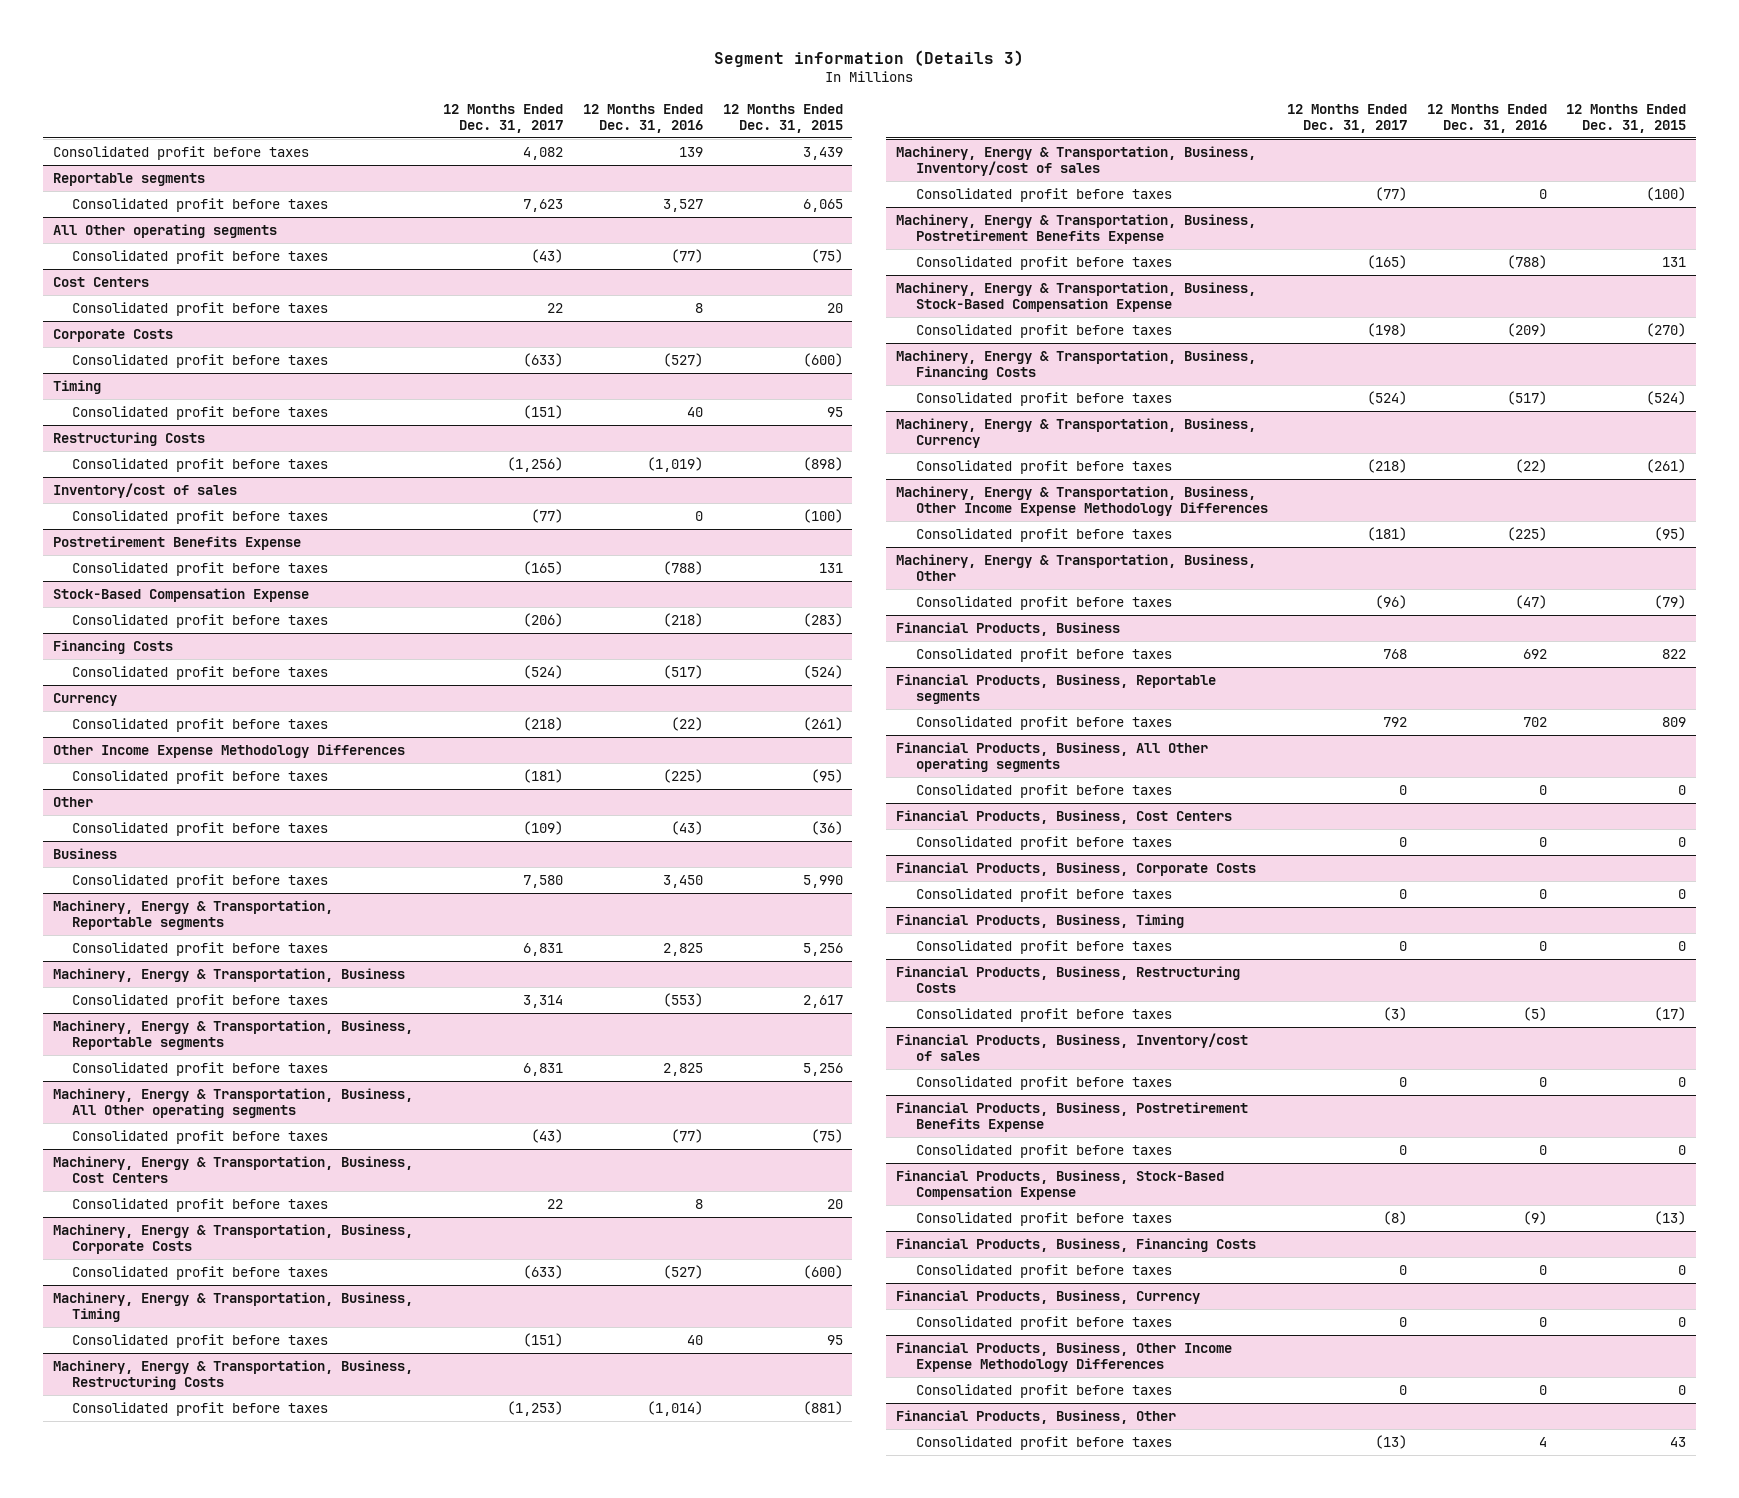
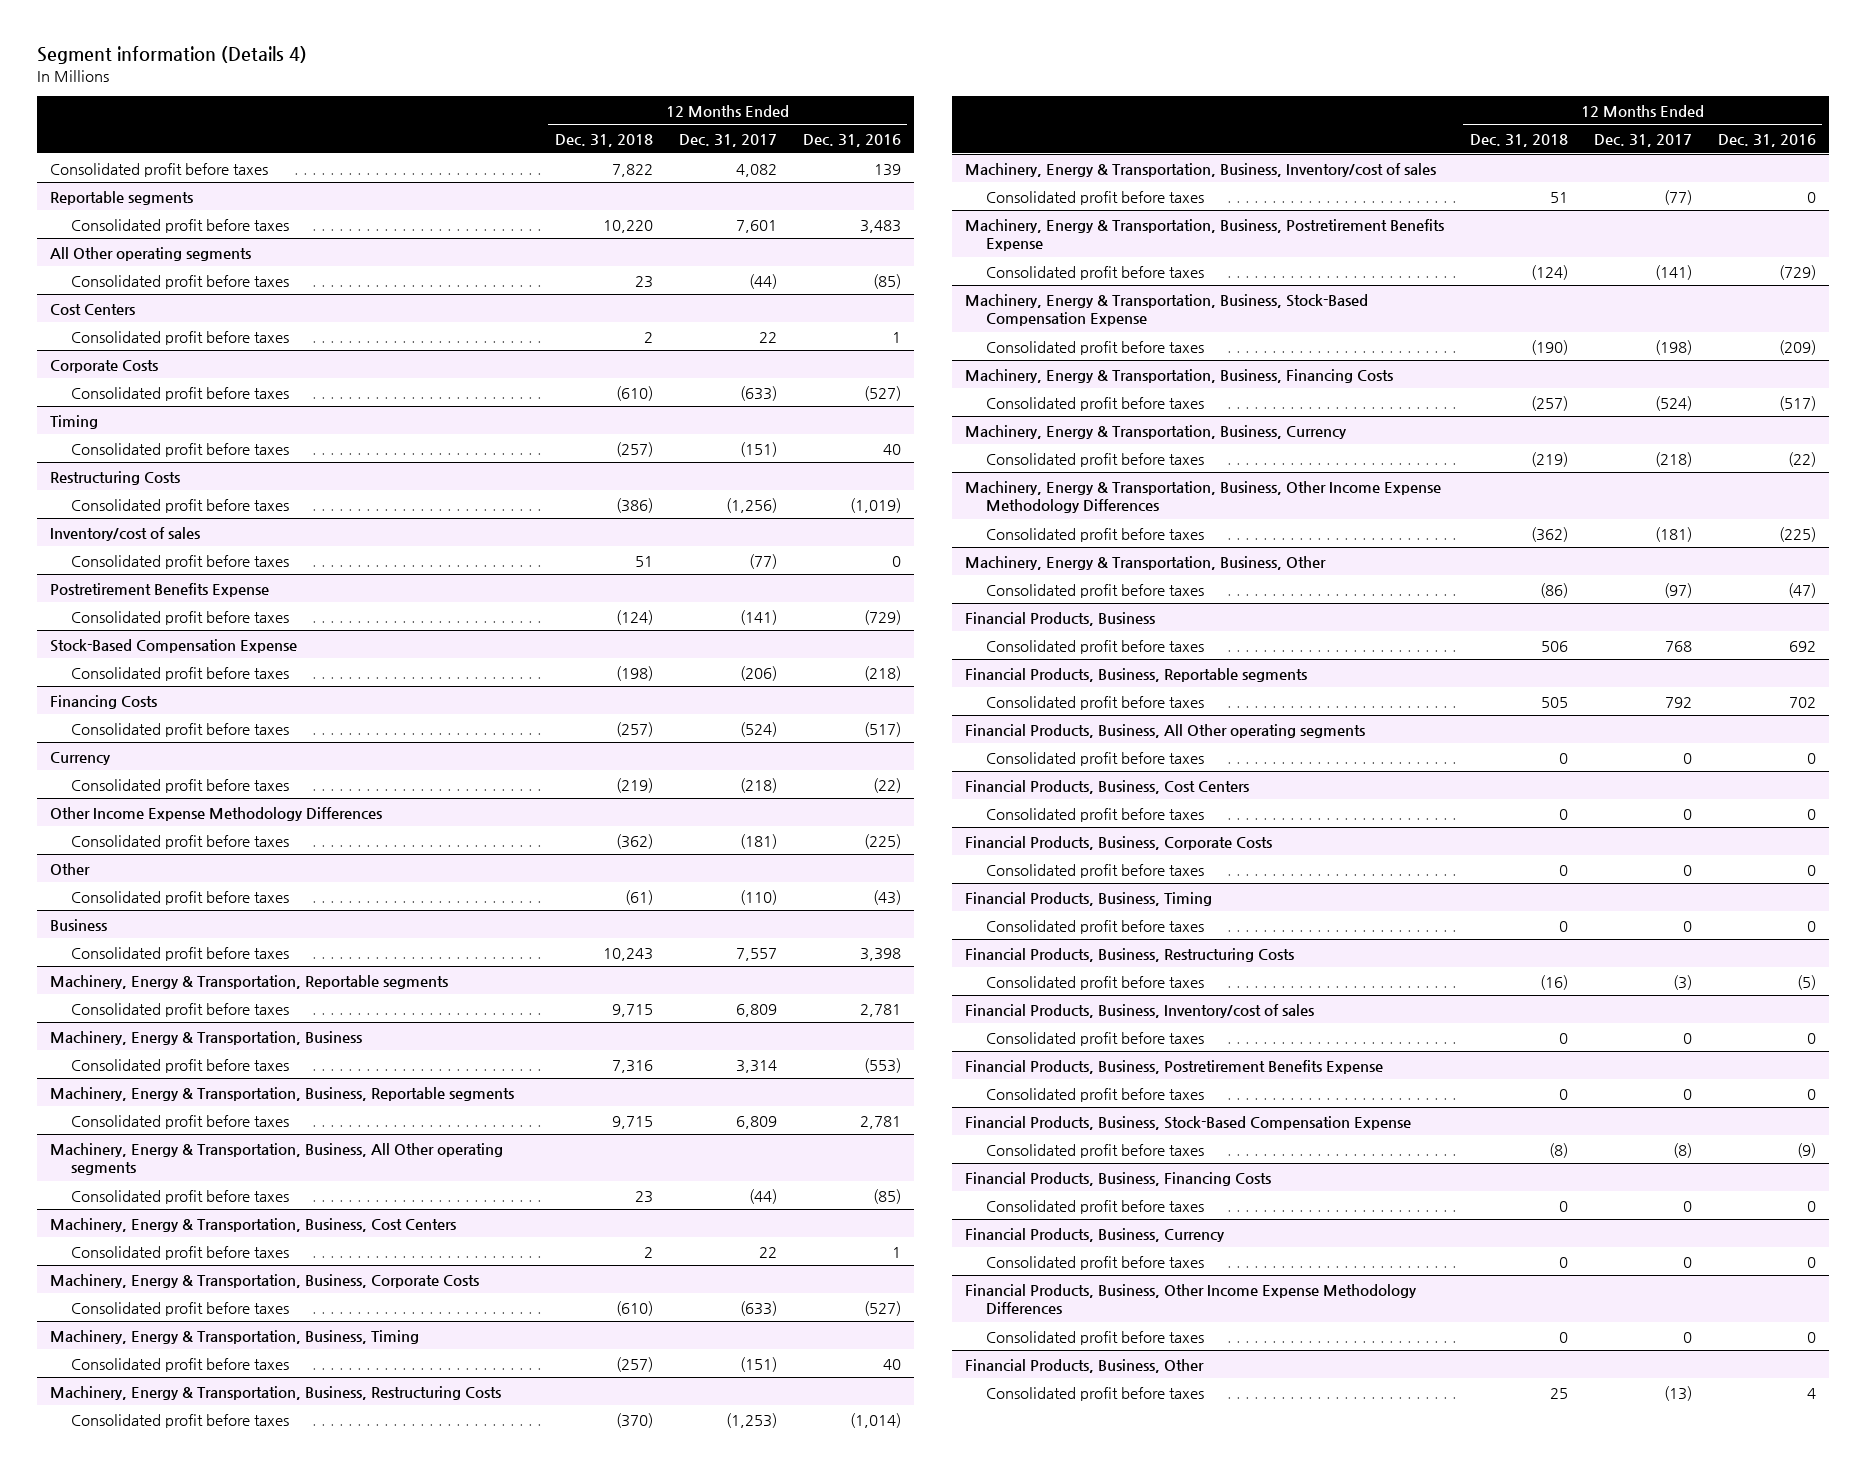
- Segment information (Details 3)
+ Segment information (Details 4)
- | 12 Months Ended Dec. 31, 2017 | 12 Months Ended Dec. 31, 2016 | 12 Months Ended Dec. 31, 2015
+ | 12 Months Ended Dec. 31, 2018 | 12 Months Ended Dec. 31, 2017 | 12 Months Ended Dec. 31, 2016
@ Reportable segments
- Consolidated profit before taxes | 7,623 | 3,527 | 6,065
+ Consolidated profit before taxes | 10,220 | 7,601 | 3,483
@ All Other operating segments
- Consolidated profit before taxes | (43) | (77) | (75)
+ Consolidated profit before taxes | 23 | (44) | (85)
@ Cost Centers
- Consolidated profit before taxes | 22 | 8 | 20
+ Consolidated profit before taxes | 2 | 22 | 1
@ Postretirement Benefits Expense
- Consolidated profit before taxes | (165) | (788) | 131
+ Consolidated profit before taxes | (124) | (141) | (729)
@ Other
- Consolidated profit before taxes | (109) | (43) | (36)
+ Consolidated profit before taxes | (61) | (110) | (43)
@ Business
- Consolidated profit before taxes | 7,580 | 3,450 | 5,990
+ Consolidated profit before taxes | 10,243 | 7,557 | 3,398
@ Machinery, Energy & Transportation, Reportable segments
- Consolidated profit before taxes | 6,831 | 2,825 | 5,256
+ Consolidated profit before taxes | 9,715 | 6,809 | 2,781
@ Machinery, Energy & Transportation, Business, Reportable segments
- Consolidated profit before taxes | 6,831 | 2,825 | 5,256
+ Consolidated profit before taxes | 9,715 | 6,809 | 2,781
@ Machinery, Energy & Transportation, Business, All Other operating segments
- Consolidated profit before taxes | (43) | (77) | (75)
+ Consolidated profit before taxes | 23 | (44) | (85)
@ Machinery, Energy & Transportation, Business, Cost Centers
- Consolidated profit before taxes | 22 | 8 | 20
+ Consolidated profit before taxes | 2 | 22 | 1
@ Machinery, Energy & Transportation, Business, Postretirement Benefits Expense
- Consolidated profit before taxes | (165) | (788) | 131
+ Consolidated profit before taxes | (124) | (141) | (729)
@ Machinery, Energy & Transportation, Business, Other
- Consolidated profit before taxes | (96) | (47) | (79)
+ Consolidated profit before taxes | (86) | (97) | (47)

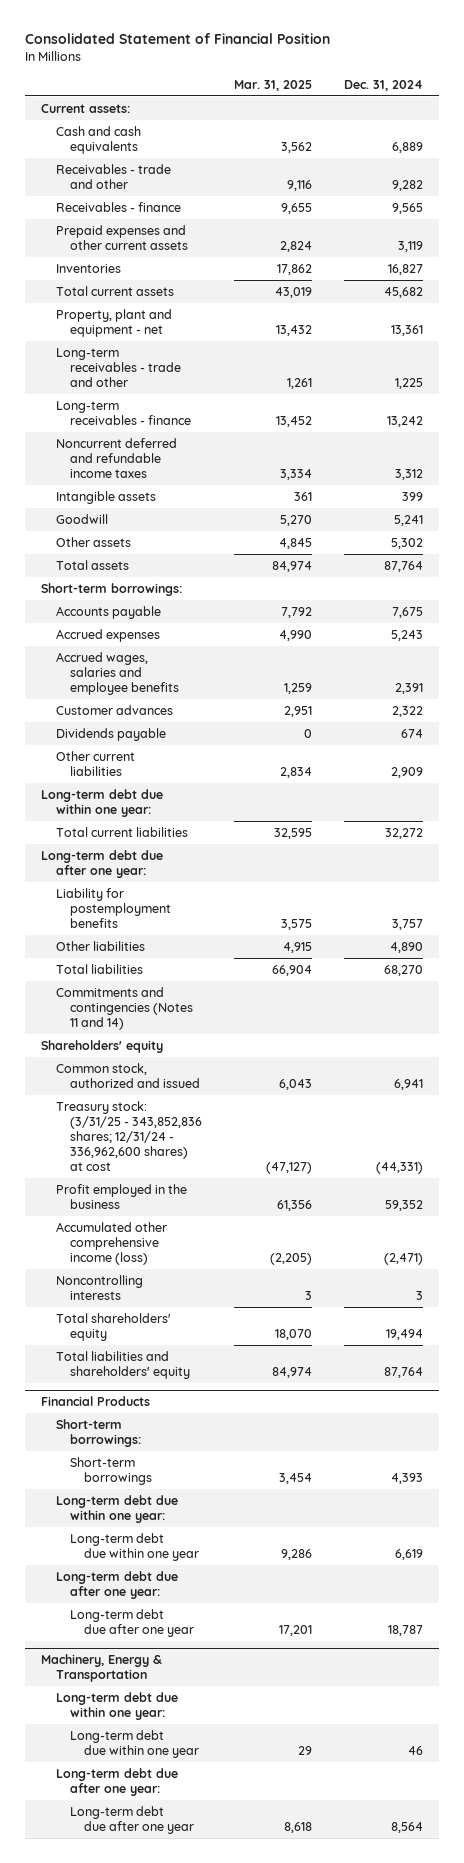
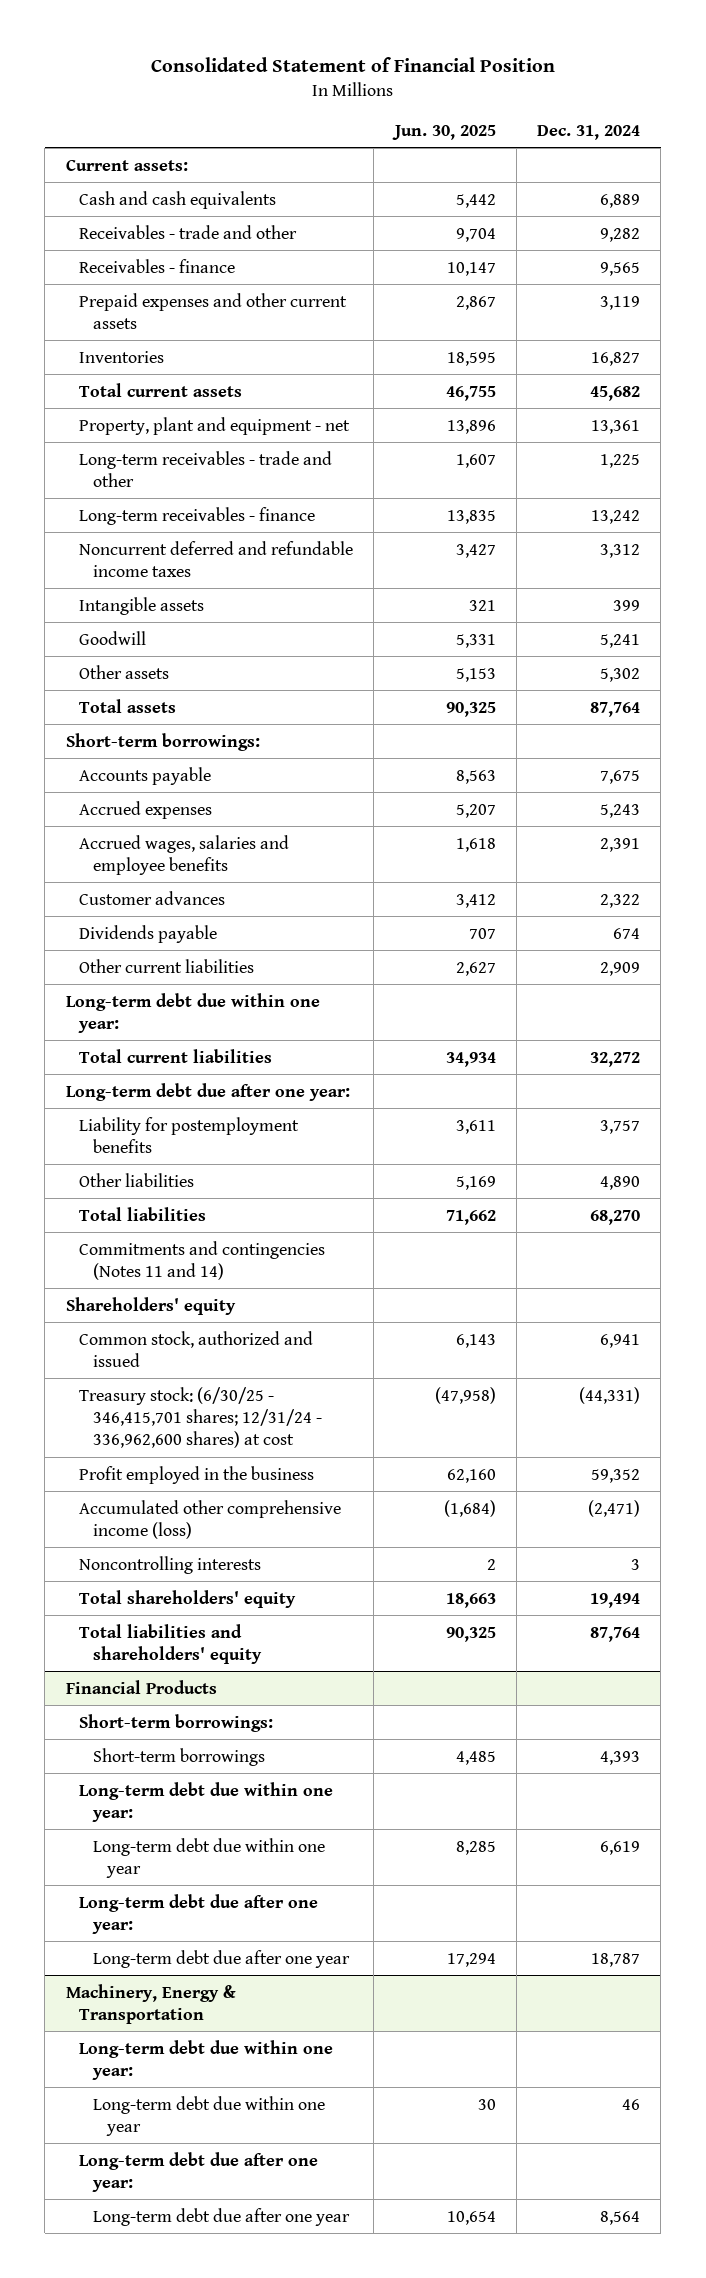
- | Mar. 31, 2025 | Dec. 31, 2024
+ | Jun. 30, 2025 | Dec. 31, 2024
- Treasury stock: (3/31/25 - 343,852,836 shares; 12/31/24 - 336,962,600 shares) at cost | (47,127) | (44,331)
+ Treasury stock: (6/30/25 - 346,415,701 shares; 12/31/24 - 336,962,600 shares) at cost | (47,958) | (44,331)

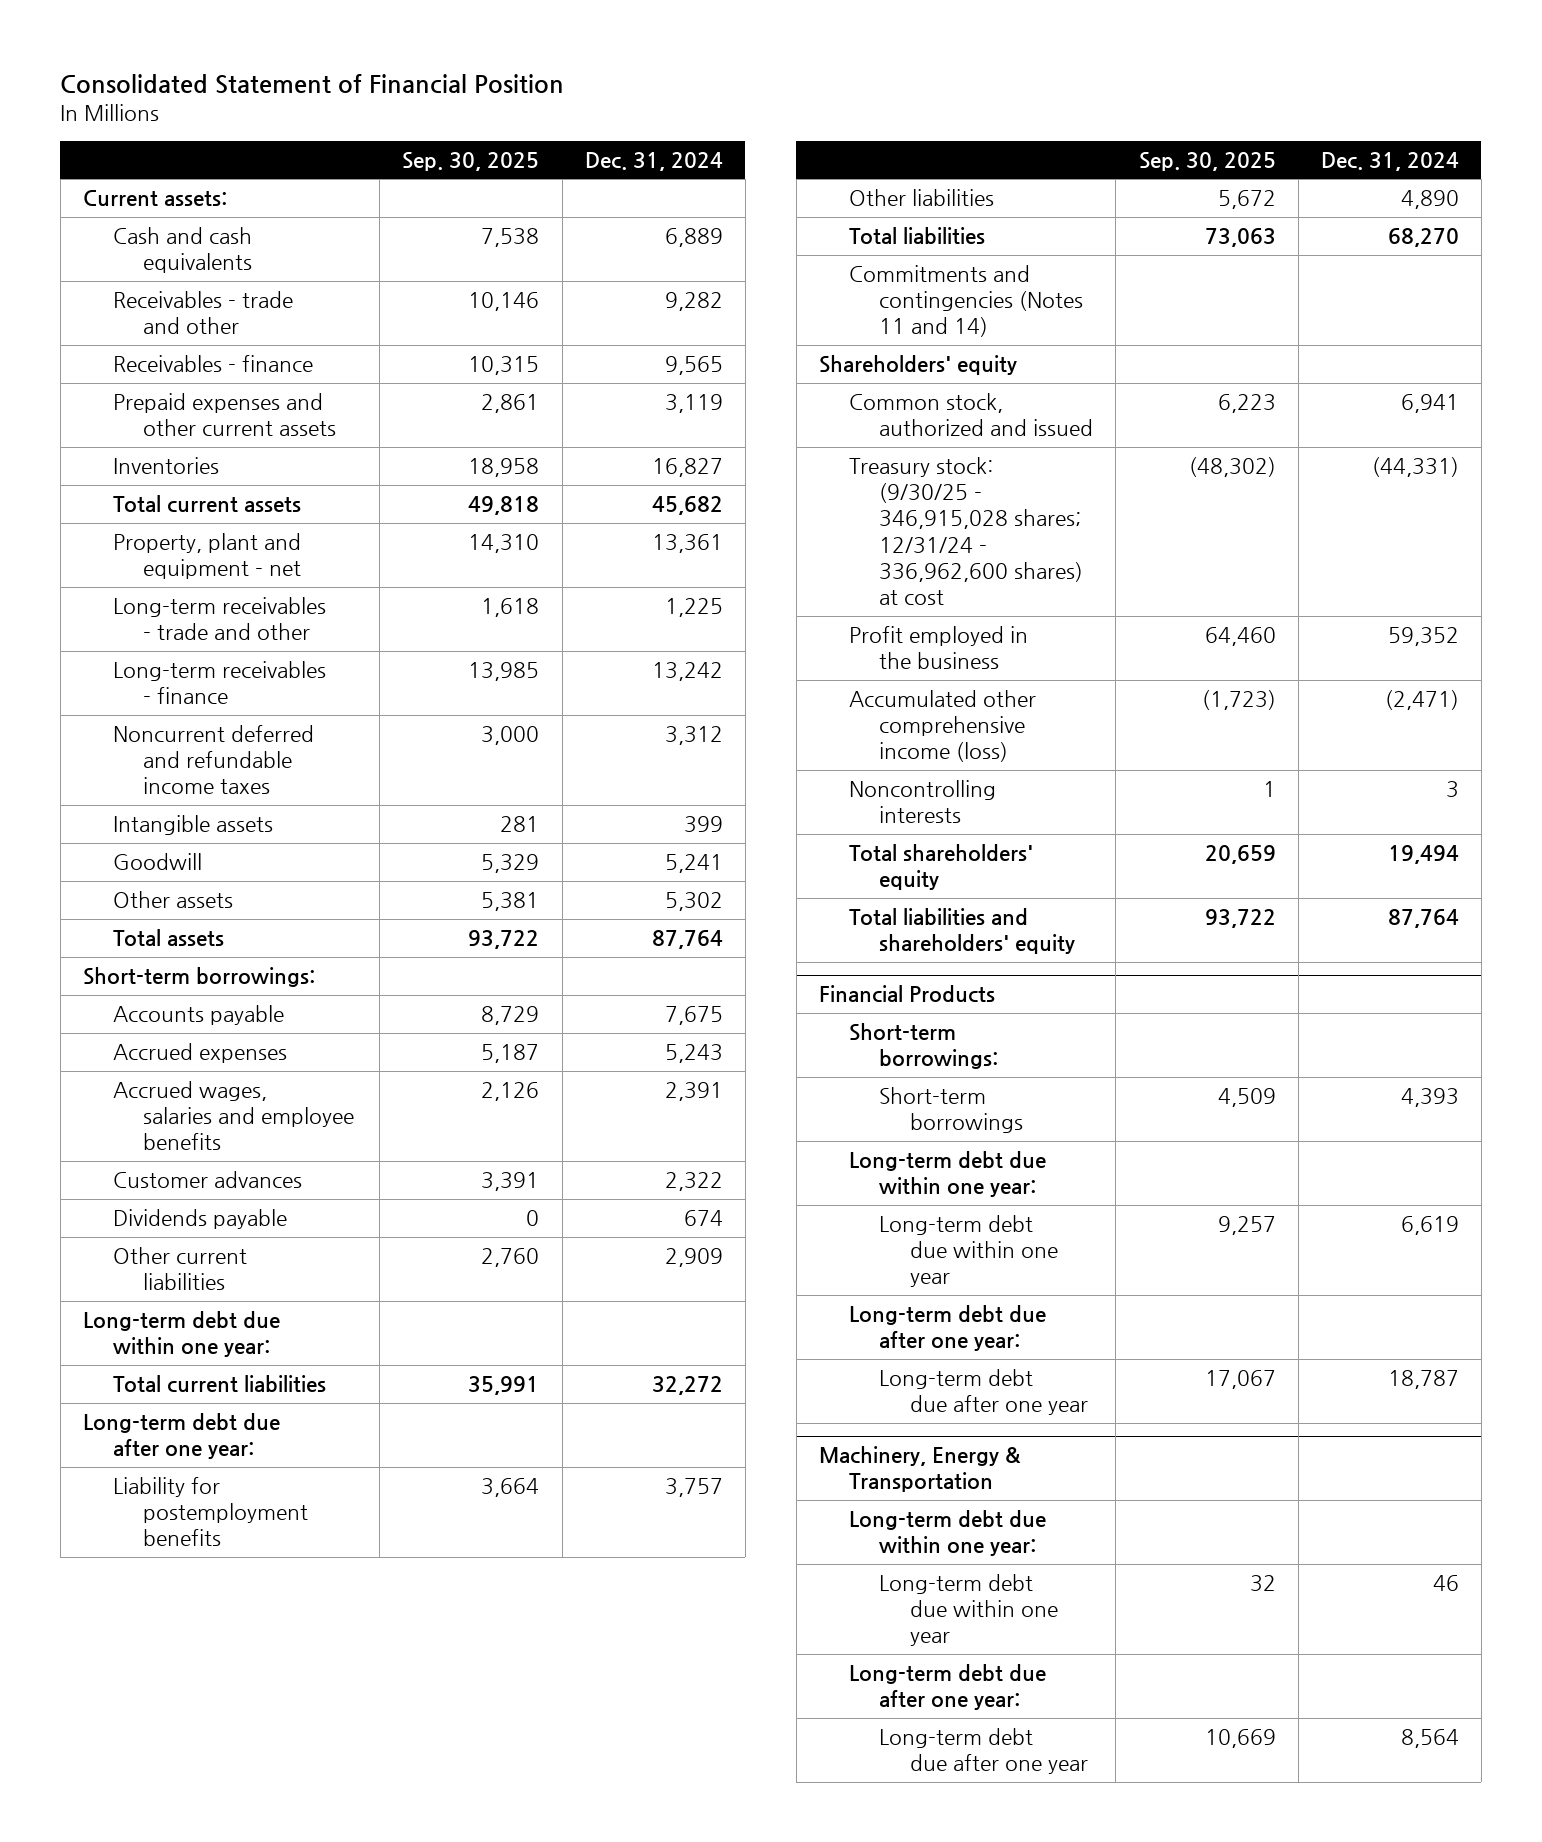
- | Jun. 30, 2025 | Dec. 31, 2024
+ | Sep. 30, 2025 | Dec. 31, 2024
- Treasury stock: (6/30/25 - 346,415,701 shares; 12/31/24 - 336,962,600 shares) at cost | (47,958) | (44,331)
+ Treasury stock: (9/30/25 - 346,915,028 shares; 12/31/24 - 336,962,600 shares) at cost | (48,302) | (44,331)

